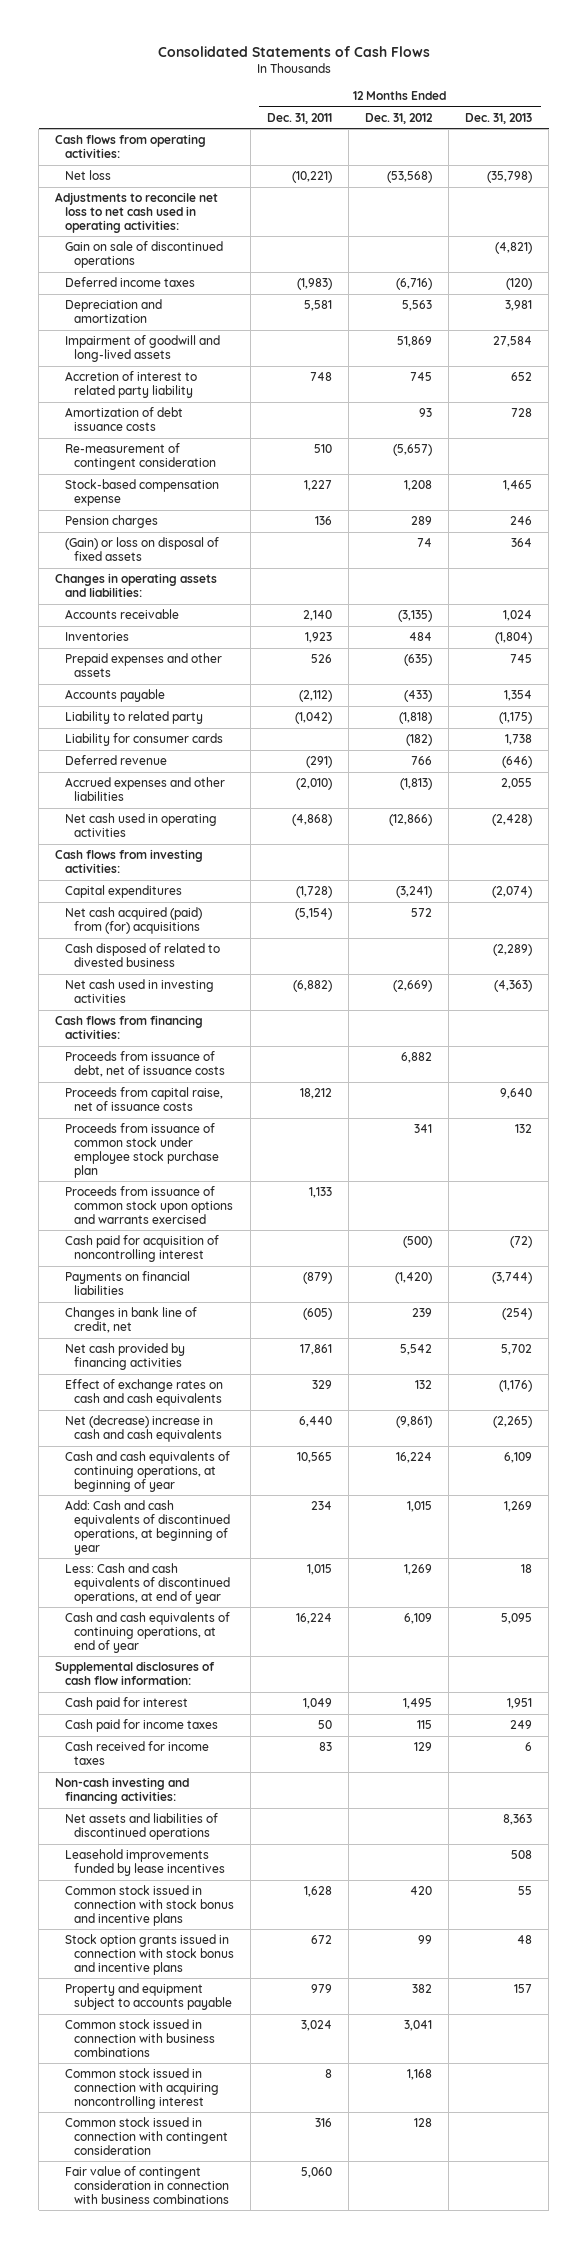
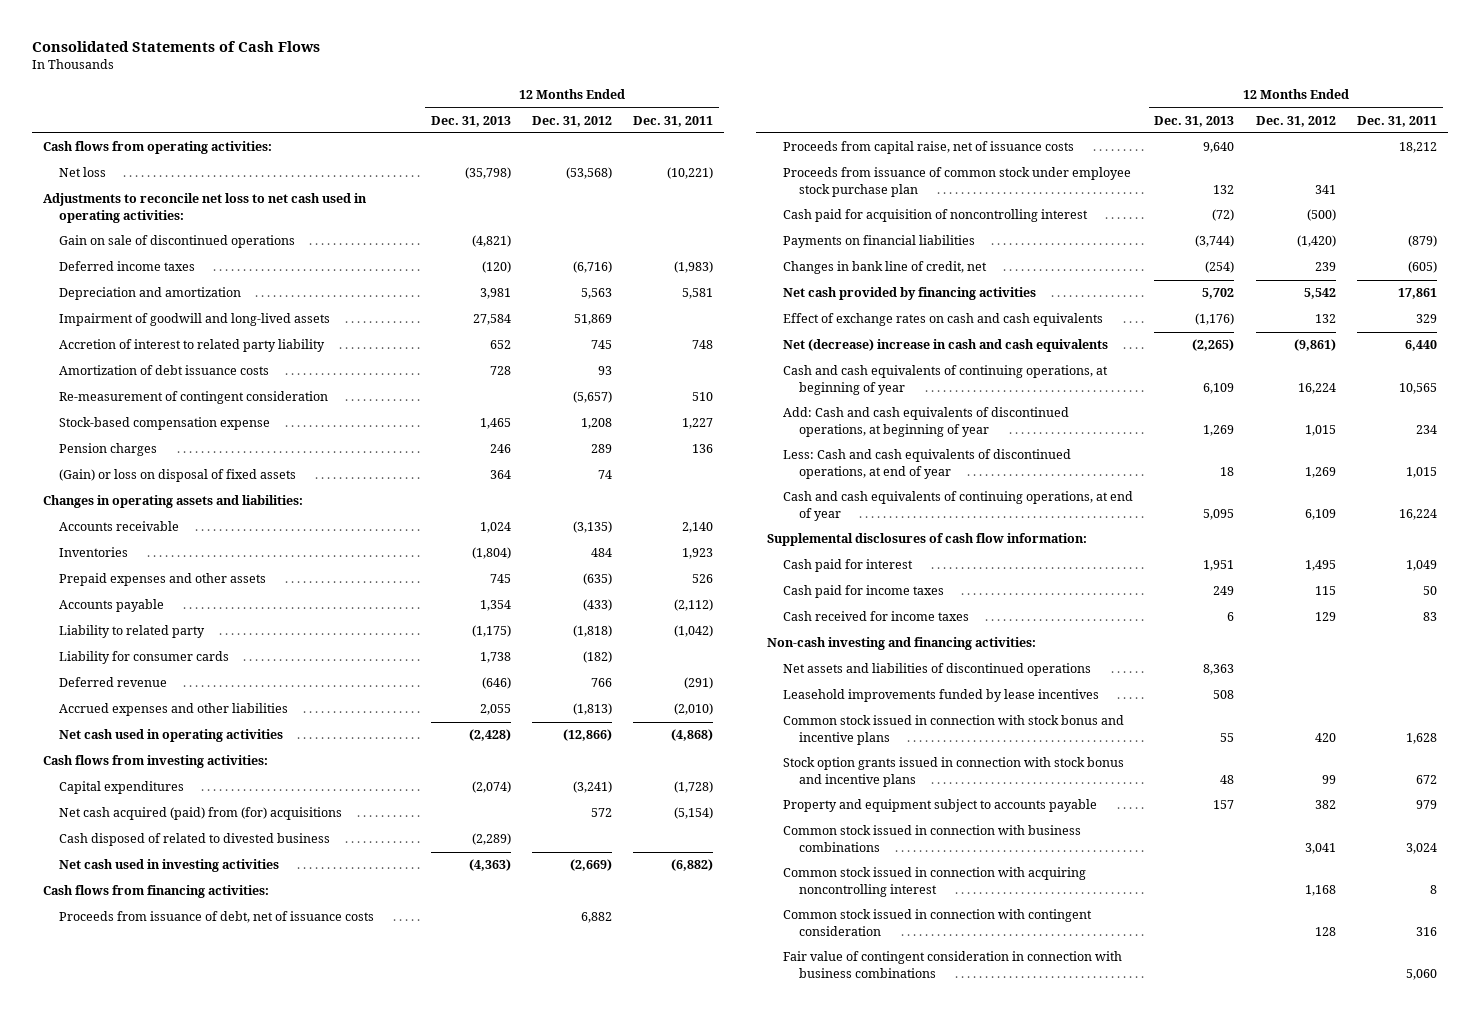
- | 12 Months Ended Dec. 31, 2011 | 12 Months Ended Dec. 31, 2012 | 12 Months Ended Dec. 31, 2013
+ | 12 Months Ended Dec. 31, 2013 | 12 Months Ended Dec. 31, 2012 | 12 Months Ended Dec. 31, 2011
- Proceeds from issuance of common stock upon options and warrants exercised | 1,133 | |

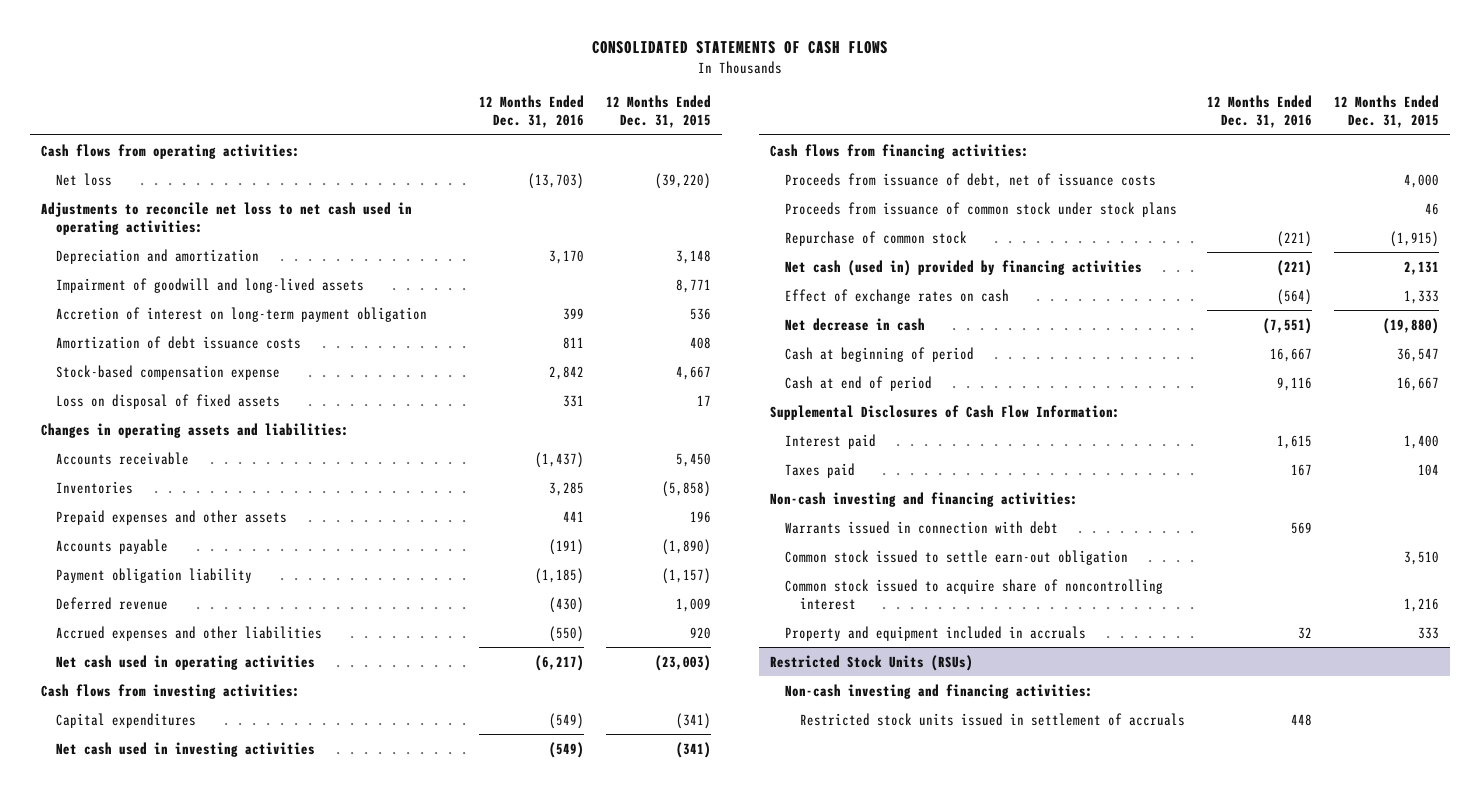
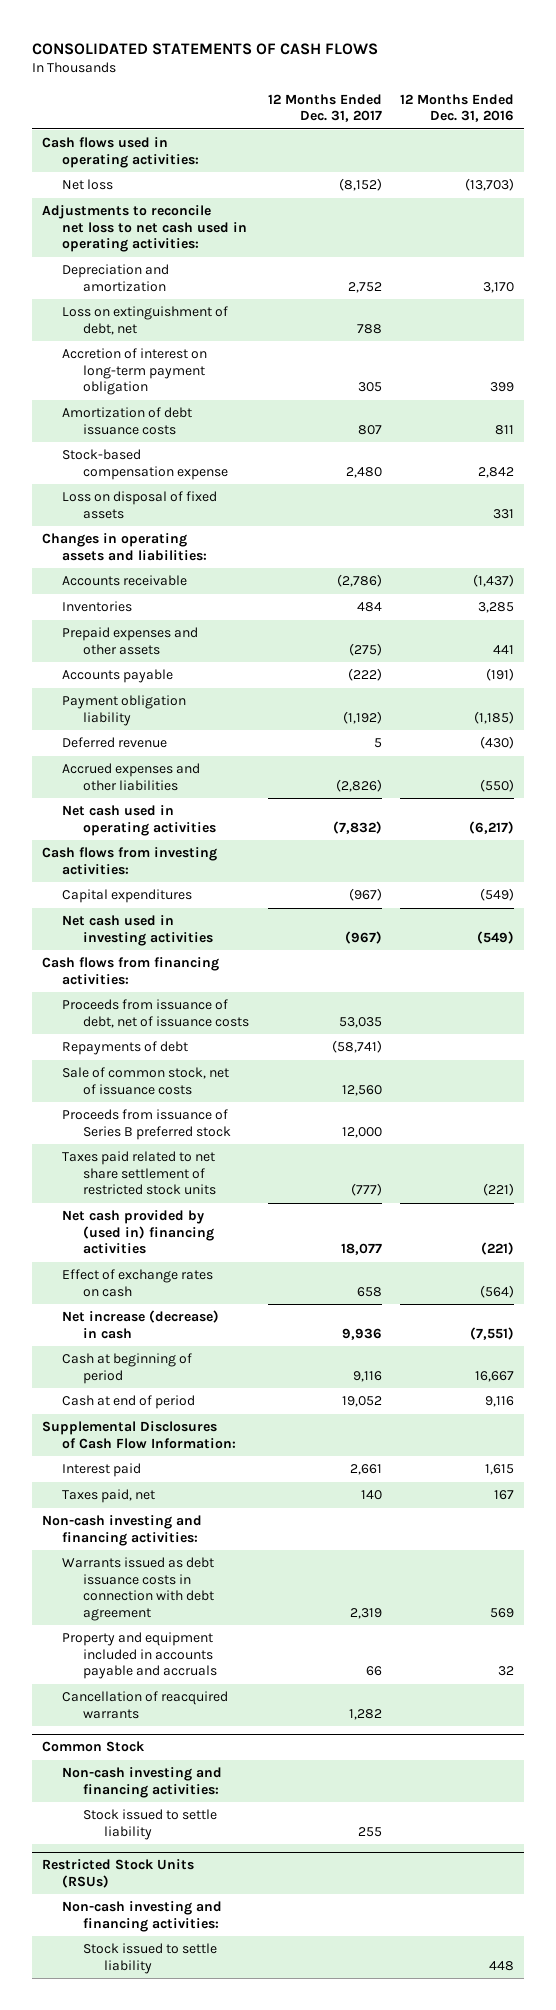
- | 12 Months Ended Dec. 31, 2016 | 12 Months Ended Dec. 31, 2015
+ | 12 Months Ended Dec. 31, 2017 | 12 Months Ended Dec. 31, 2016
- Cash flows from operating activities:
+ Cash flows used in operating activities:
- Impairment of goodwill and long-lived assets | | 8,771
+ Loss on extinguishment of debt, net | 788 |
- Proceeds from issuance of common stock under stock plans | | 46
- Repurchase of common stock | (221) | (1,915)
- Net cash (used in) provided by financing activities | (221) | 2,131
+ Repayments of debt | (58,741) |
+ Sale of common stock, net of issuance costs | 12,560 |
+ Proceeds from issuance of Series B preferred stock | 12,000 |
+ Taxes paid related to net share settlement of restricted stock units | (777) | (221)
+ Net cash provided by (used in) financing activities | 18,077 | (221)
- Net decrease in cash | (7,551) | (19,880)
+ Net increase (decrease) in cash | 9,936 | (7,551)
- Taxes paid | 167 | 104
+ Taxes paid, net | 140 | 167
- Warrants issued in connection with debt | 569 |
- Common stock issued to settle earn-out obligation | | 3,510
- Common stock issued to acquire share of noncontrolling interest | | 1,216
- Property and equipment included in accruals | 32 | 333
+ Warrants issued as debt issuance costs in connection with debt agreement | 2,319 | 569
+ Property and equipment included in accounts payable and accruals | 66 | 32
+ Cancellation of reacquired warrants | 1,282 |
+ Common Stock
+ Non-cash investing and financing activities:
+ Stock issued to settle liability | 255 |
@ Restricted Stock Units (RSUs)
- Restricted stock units issued in settlement of accruals | 448 |
+ Stock issued to settle liability | | 448

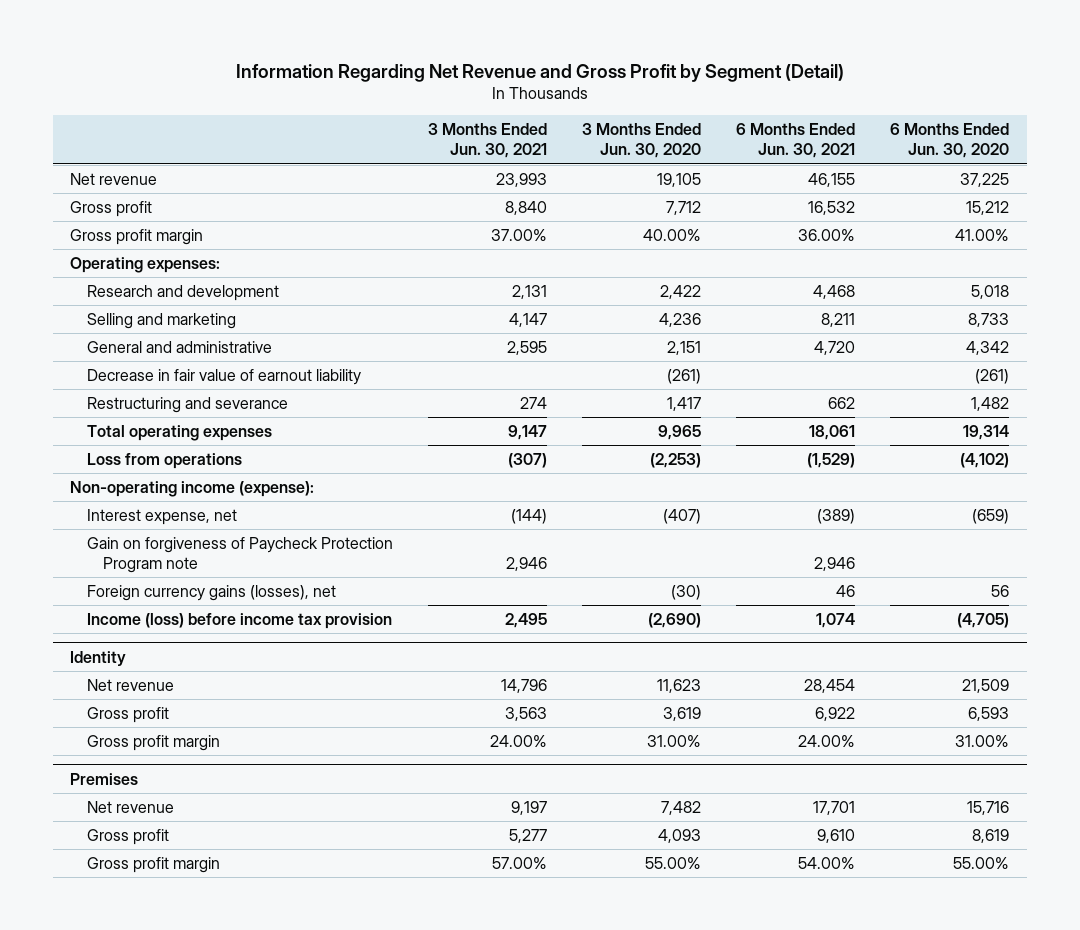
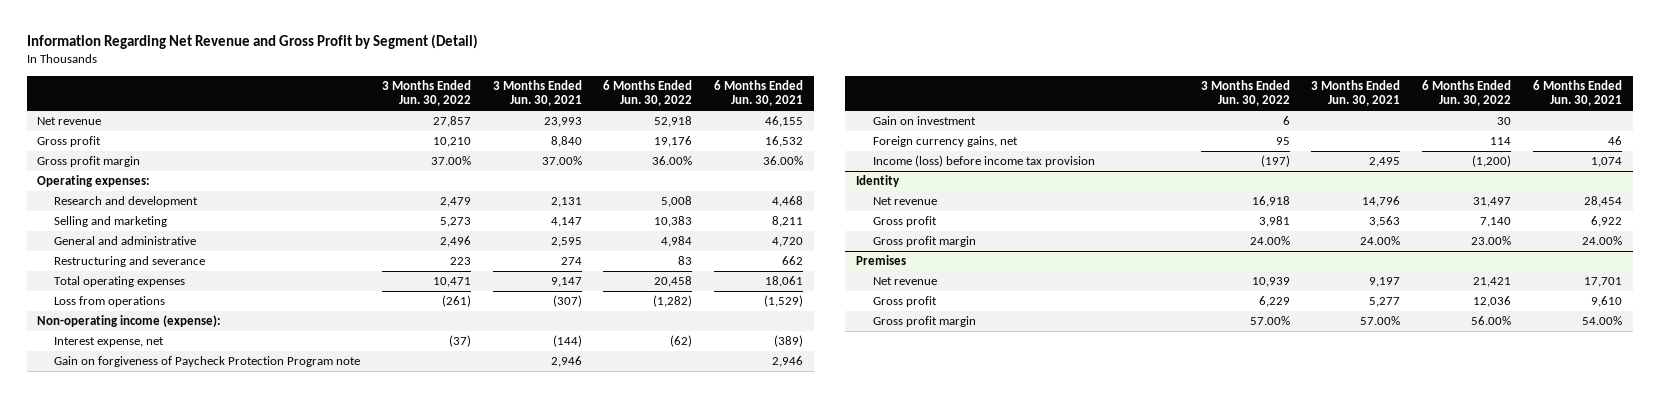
- | 3 Months Ended Jun. 30, 2021 | 3 Months Ended Jun. 30, 2020 | 6 Months Ended Jun. 30, 2021 | 6 Months Ended Jun. 30, 2020
+ | 3 Months Ended Jun. 30, 2022 | 3 Months Ended Jun. 30, 2021 | 6 Months Ended Jun. 30, 2022 | 6 Months Ended Jun. 30, 2021
- Decrease in fair value of earnout liability | | (261) | | (261)
- Foreign currency gains (losses), net | | (30) | 46 | 56
+ Gain on investment | 6 | | 30 |
+ Foreign currency gains, net | 95 | | 114 | 46

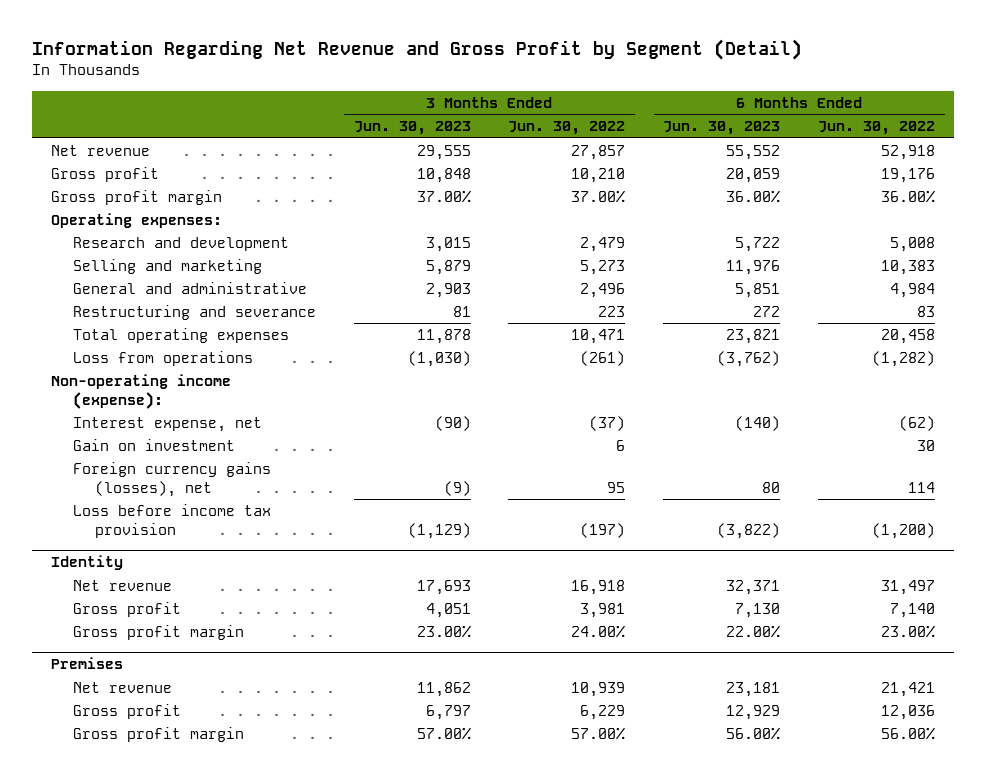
- | 3 Months Ended Jun. 30, 2022 | 3 Months Ended Jun. 30, 2021 | 6 Months Ended Jun. 30, 2022 | 6 Months Ended Jun. 30, 2021
+ | 3 Months Ended Jun. 30, 2023 | 3 Months Ended Jun. 30, 2022 | 6 Months Ended Jun. 30, 2023 | 6 Months Ended Jun. 30, 2022
- Gain on forgiveness of Paycheck Protection Program note | | 2,946 | | 2,946
- Foreign currency gains, net | 95 | | 114 | 46
- Income (loss) before income tax provision | (197) | 2,495 | (1,200) | 1,074
+ Foreign currency gains (losses), net | (9) | 95 | 80 | 114
+ Loss before income tax provision | (1,129) | (197) | (3,822) | (1,200)

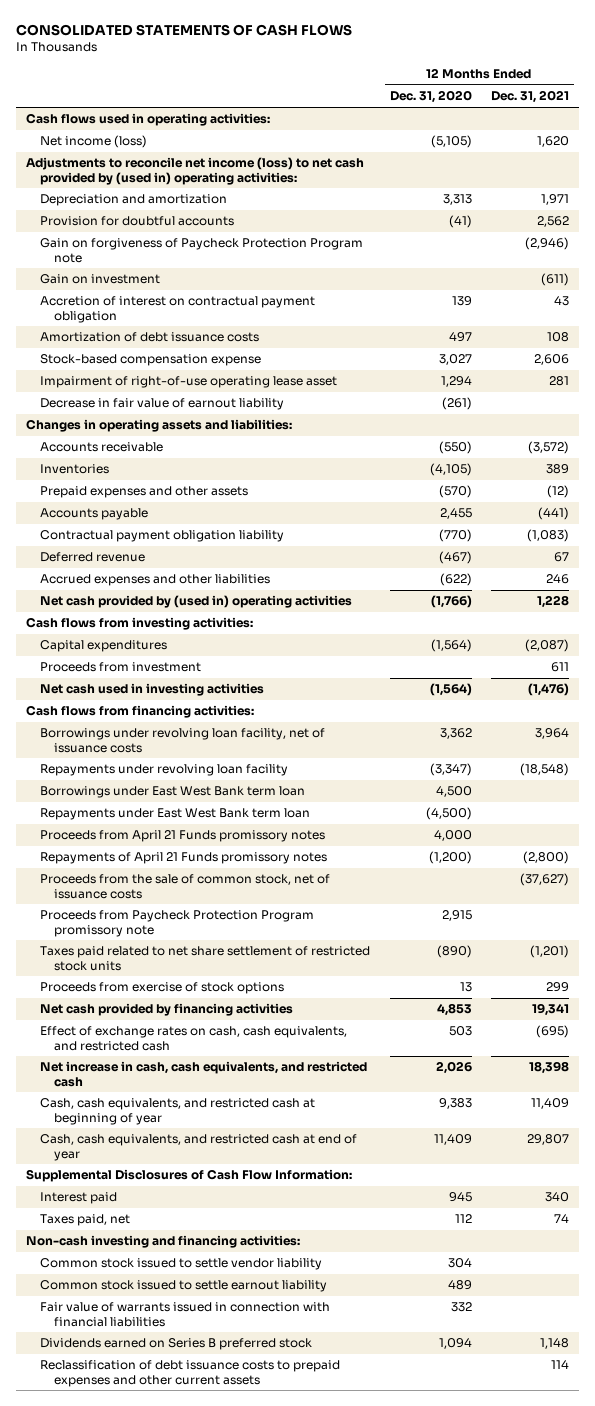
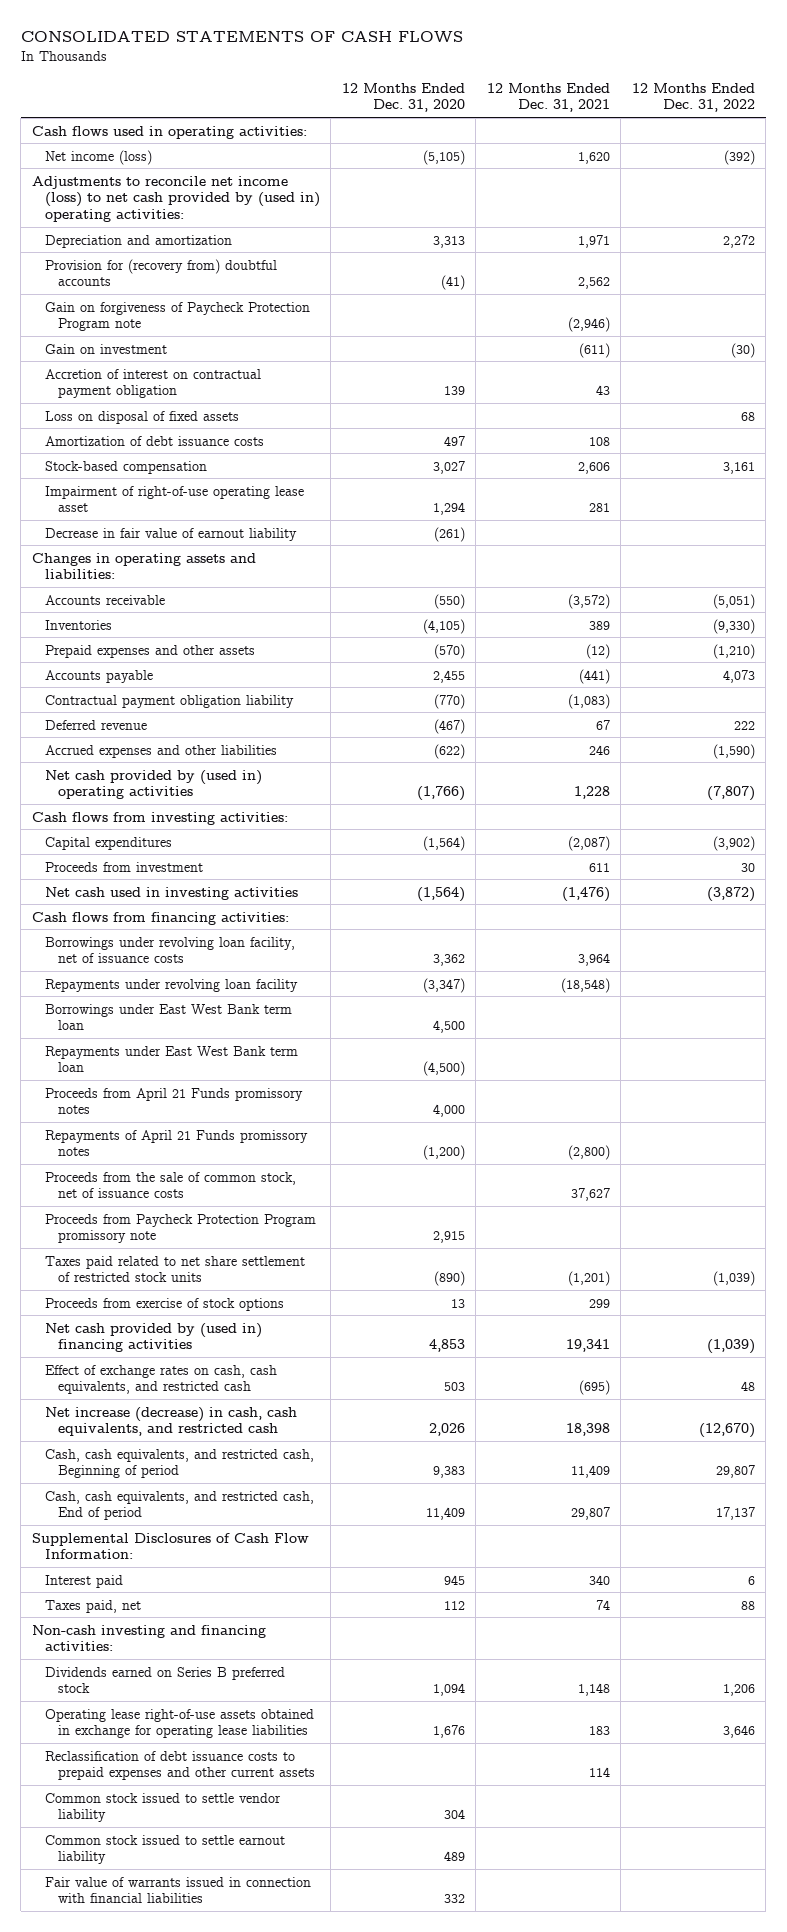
- | 12 Months Ended Dec. 31, 2020 | 12 Months Ended Dec. 31, 2021
+ | 12 Months Ended Dec. 31, 2020 | 12 Months Ended Dec. 31, 2021 | 12 Months Ended Dec. 31, 2022
- Provision for doubtful accounts | (41) | 2,562
+ Provision for (recovery from) doubtful accounts | (41) | 2,562 |
+ Loss on disposal of fixed assets | | | 68
- Stock-based compensation expense | 3,027 | 2,606
+ Stock-based compensation | 3,027 | 2,606 | 3,161
- Proceeds from the sale of common stock, net of issuance costs | | (37,627)
+ Proceeds from the sale of common stock, net of issuance costs | | 37,627 |
- Net cash provided by financing activities | 4,853 | 19,341
+ Net cash provided by (used in) financing activities | 4,853 | 19,341 | (1,039)
- Net increase in cash, cash equivalents, and restricted cash | 2,026 | 18,398
- Cash, cash equivalents, and restricted cash at beginning of year | 9,383 | 11,409
- Cash, cash equivalents, and restricted cash at end of year | 11,409 | 29,807
+ Net increase (decrease) in cash, cash equivalents, and restricted cash | 2,026 | 18,398 | (12,670)
+ Cash, cash equivalents, and restricted cash, Beginning of period | 9,383 | 11,409 | 29,807
+ Cash, cash equivalents, and restricted cash, End of period | 11,409 | 29,807 | 17,137
moved up: Dividends earned on Series B preferred stock | 1,094 | 1,148 | 1,206
+ Operating lease right-of-use assets obtained in exchange for operating lease liabilities | 1,676 | 183 | 3,646
moved up: Reclassification of debt issuance costs to prepaid expenses and other current assets | | 114 |

